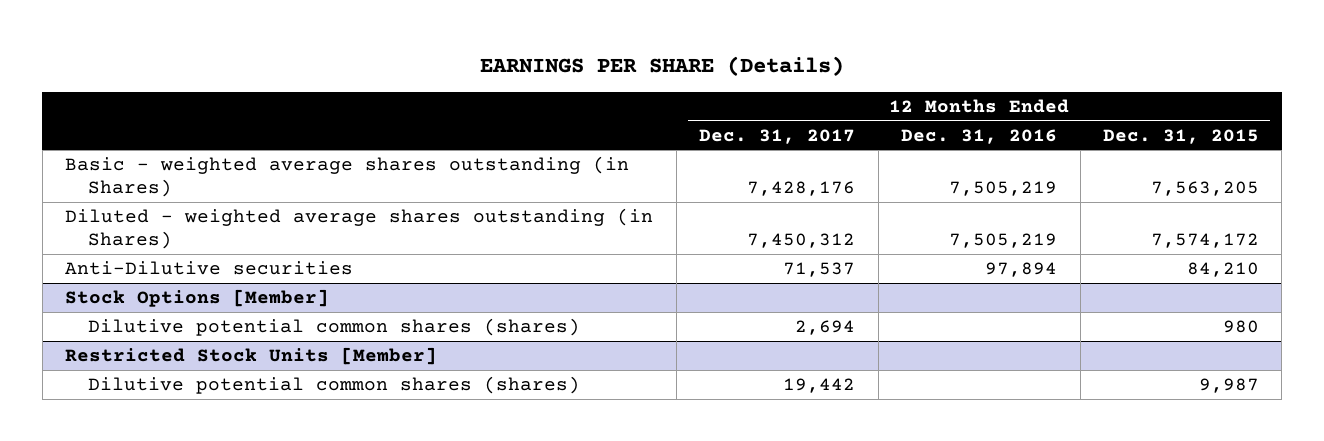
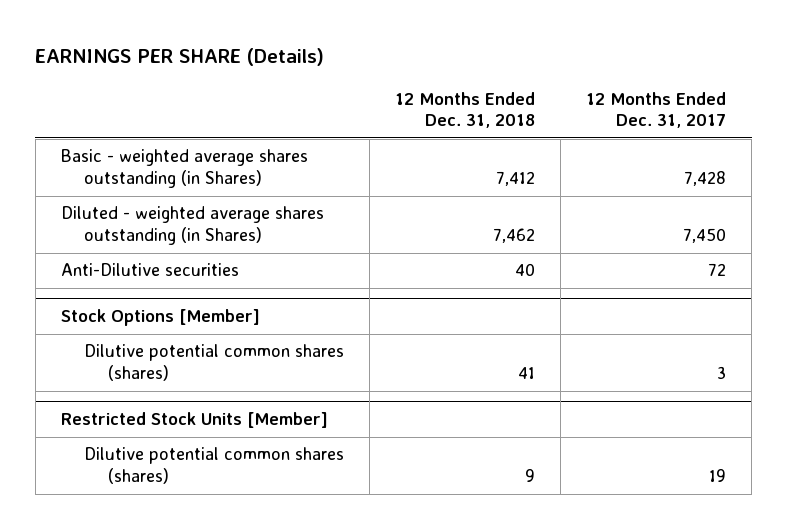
- | 12 Months Ended Dec. 31, 2017 | 12 Months Ended Dec. 31, 2016 | 12 Months Ended Dec. 31, 2015
+ | 12 Months Ended Dec. 31, 2018 | 12 Months Ended Dec. 31, 2017
- Basic - weighted average shares outstanding (in Shares) | 7,428,176 | 7,505,219 | 7,563,205
- Diluted - weighted average shares outstanding (in Shares) | 7,450,312 | 7,505,219 | 7,574,172
- Anti-Dilutive securities | 71,537 | 97,894 | 84,210
+ Basic - weighted average shares outstanding (in Shares) | 7,412 | 7,428
+ Diluted - weighted average shares outstanding (in Shares) | 7,462 | 7,450
+ Anti-Dilutive securities | 40 | 72
@ Stock Options [Member]
- Dilutive potential common shares (shares) | 2,694 | | 980
+ Dilutive potential common shares (shares) | 41 | 3
@ Restricted Stock Units [Member]
- Dilutive potential common shares (shares) | 19,442 | | 9,987
+ Dilutive potential common shares (shares) | 9 | 19

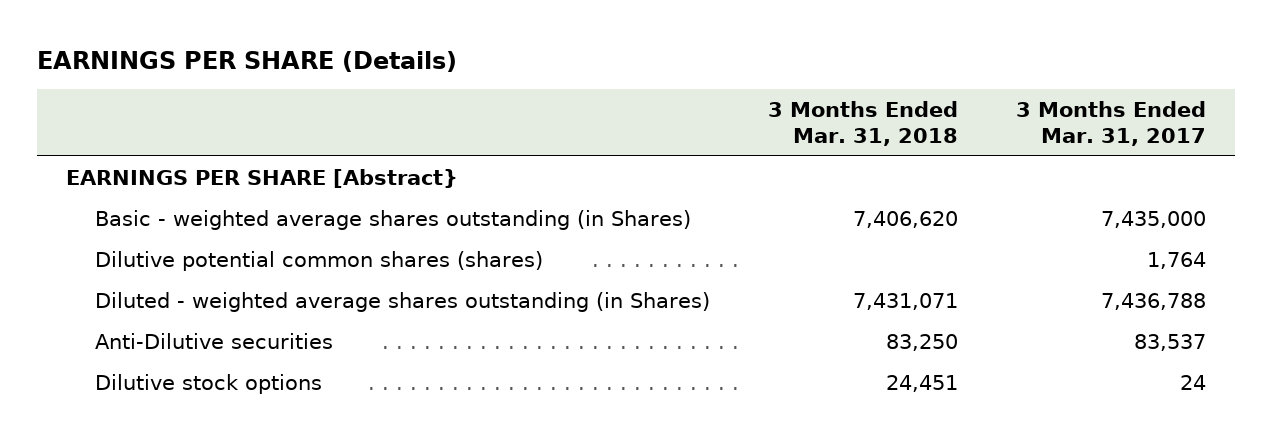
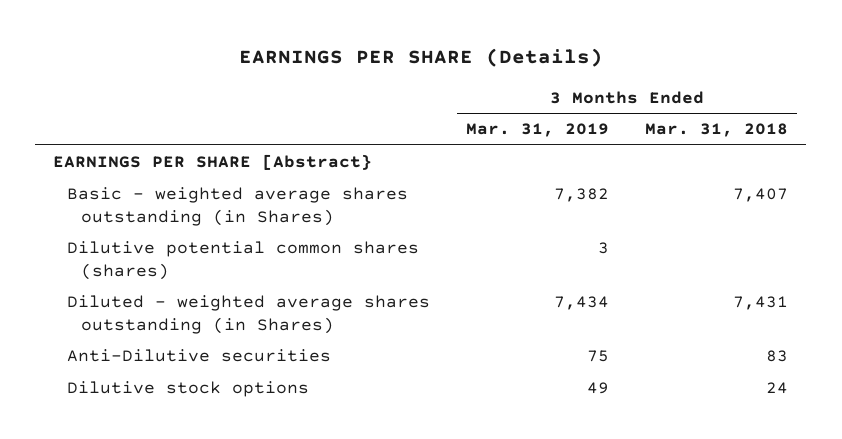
- | 3 Months Ended Mar. 31, 2018 | 3 Months Ended Mar. 31, 2017
+ | 3 Months Ended Mar. 31, 2019 | 3 Months Ended Mar. 31, 2018
- Basic - weighted average shares outstanding (in Shares) | 7,406,620 | 7,435,000
+ Basic - weighted average shares outstanding (in Shares) | 7,382 | 7,407
- Diluted - weighted average shares outstanding (in Shares) | 7,431,071 | 7,436,788
- Anti-Dilutive securities | 83,250 | 83,537
- Dilutive stock options | 24,451 | 24
+ Diluted - weighted average shares outstanding (in Shares) | 7,434 | 7,431
+ Anti-Dilutive securities | 75 | 83
+ Dilutive stock options | 49 | 24

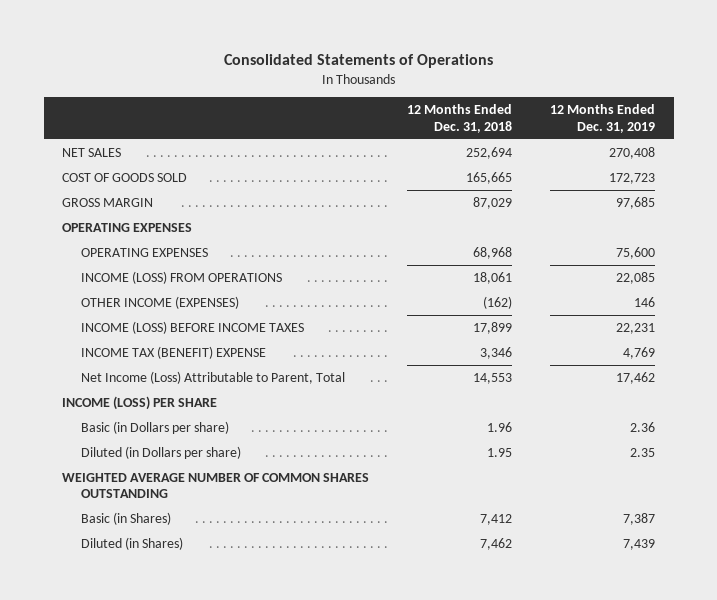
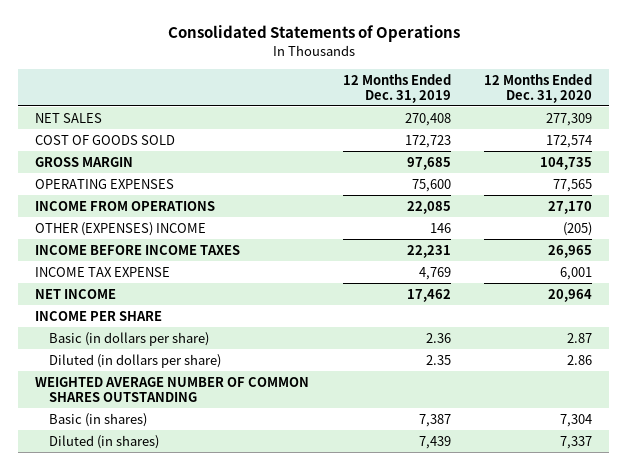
- | 12 Months Ended Dec. 31, 2018 | 12 Months Ended Dec. 31, 2019
+ | 12 Months Ended Dec. 31, 2019 | 12 Months Ended Dec. 31, 2020
- OPERATING EXPENSES
- INCOME (LOSS) FROM OPERATIONS | 18,061 | 22,085
- OTHER INCOME (EXPENSES) | (162) | 146
- INCOME (LOSS) BEFORE INCOME TAXES | 17,899 | 22,231
- INCOME TAX (BENEFIT) EXPENSE | 3,346 | 4,769
- Net Income (Loss) Attributable to Parent, Total | 14,553 | 17,462
- INCOME (LOSS) PER SHARE
- Basic (in Dollars per share) | 1.96 | 2.36
- Diluted (in Dollars per share) | 1.95 | 2.35
+ INCOME FROM OPERATIONS | 22,085 | 27,170
+ OTHER (EXPENSES) INCOME | 146 | (205)
+ INCOME BEFORE INCOME TAXES | 22,231 | 26,965
+ INCOME TAX EXPENSE | 4,769 | 6,001
+ NET INCOME | 17,462 | 20,964
+ INCOME PER SHARE
+ Basic (in dollars per share) | 2.36 | 2.87
+ Diluted (in dollars per share) | 2.35 | 2.86
- Basic (in Shares) | 7,412 | 7,387
- Diluted (in Shares) | 7,462 | 7,439
+ Basic (in shares) | 7,387 | 7,304
+ Diluted (in shares) | 7,439 | 7,337

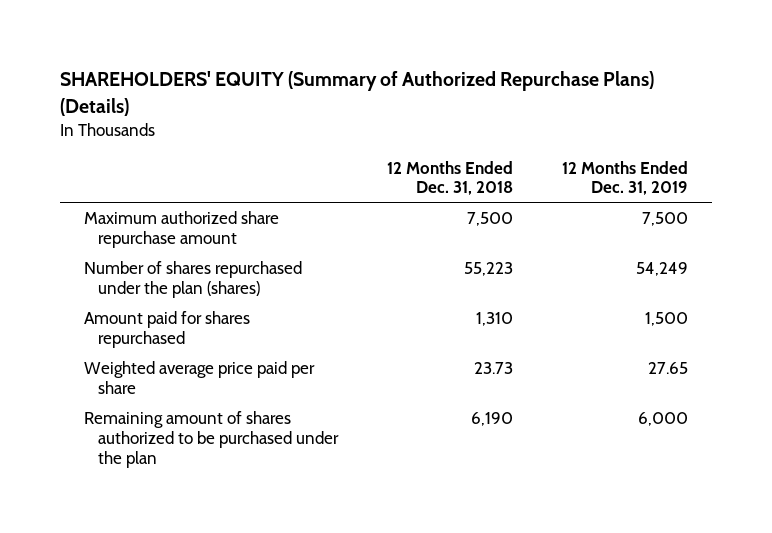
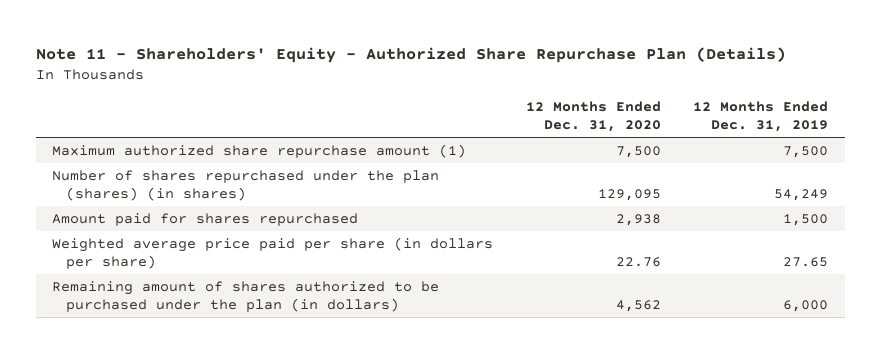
- SHAREHOLDERS' EQUITY (Summary of Authorized Repurchase Plans) (Details)
+ Note 11 - Shareholders' Equity - Authorized Share Repurchase Plan (Details)
- | 12 Months Ended Dec. 31, 2018 | 12 Months Ended Dec. 31, 2019
+ | 12 Months Ended Dec. 31, 2020 | 12 Months Ended Dec. 31, 2019
- Maximum authorized share repurchase amount | 7,500 | 7,500
- Number of shares repurchased under the plan (shares) | 55,223 | 54,249
+ Maximum authorized share repurchase amount (1) | 7,500 | 7,500
+ Number of shares repurchased under the plan (shares) (in shares) | 129,095 | 54,249
- Weighted average price paid per share | 23.73 | 27.65
- Remaining amount of shares authorized to be purchased under the plan | 6,190 | 6,000
+ Weighted average price paid per share (in dollars per share) | 22.76 | 27.65
+ Remaining amount of shares authorized to be purchased under the plan (in dollars) | 4,562 | 6,000

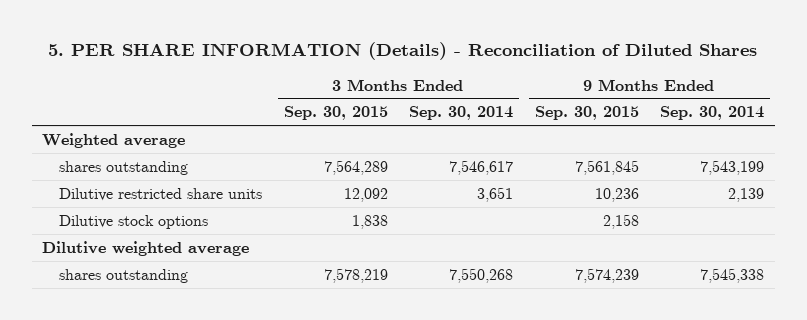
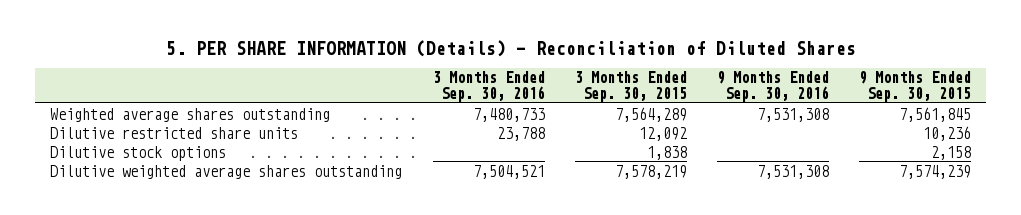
- | 3 Months Ended Sep. 30, 2015 | 3 Months Ended Sep. 30, 2014 | 9 Months Ended Sep. 30, 2015 | 9 Months Ended Sep. 30, 2014
+ | 3 Months Ended Sep. 30, 2016 | 3 Months Ended Sep. 30, 2015 | 9 Months Ended Sep. 30, 2016 | 9 Months Ended Sep. 30, 2015
- Weighted average
- shares outstanding | 7,564,289 | 7,546,617 | 7,561,845 | 7,543,199
+ Weighted average shares outstanding | 7,480,733 | 7,564,289 | 7,531,308 | 7,561,845
- Dilutive weighted average
- shares outstanding | 7,578,219 | 7,550,268 | 7,574,239 | 7,545,338
+ Dilutive weighted average shares outstanding | 7,504,521 | 7,578,219 | 7,531,308 | 7,574,239

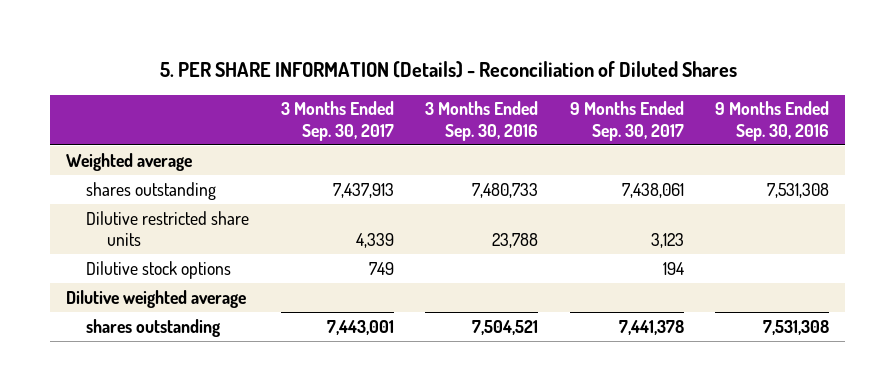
- | 3 Months Ended Sep. 30, 2016 | 3 Months Ended Sep. 30, 2015 | 9 Months Ended Sep. 30, 2016 | 9 Months Ended Sep. 30, 2015
+ | 3 Months Ended Sep. 30, 2017 | 3 Months Ended Sep. 30, 2016 | 9 Months Ended Sep. 30, 2017 | 9 Months Ended Sep. 30, 2016
- Weighted average shares outstanding | 7,480,733 | 7,564,289 | 7,531,308 | 7,561,845
+ Weighted average
+ shares outstanding | 7,437,913 | 7,480,733 | 7,438,061 | 7,531,308
- Dilutive weighted average shares outstanding | 7,504,521 | 7,578,219 | 7,531,308 | 7,574,239
+ Dilutive weighted average
+ shares outstanding | 7,443,001 | 7,504,521 | 7,441,378 | 7,531,308

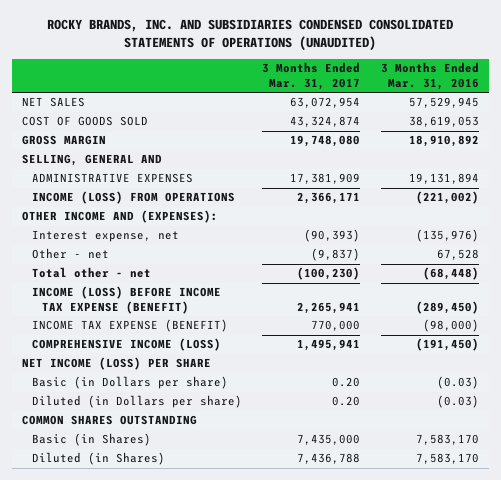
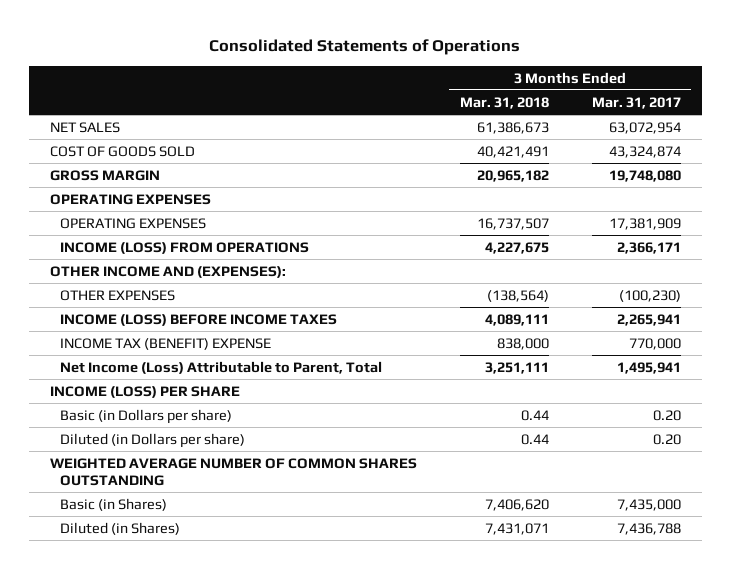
- ROCKY BRANDS, INC. AND SUBSIDIARIES CONDENSED CONSOLIDATED STATEMENTS OF OPERATIONS (UNAUDITED)
+ Consolidated Statements of Operations
- | 3 Months Ended Mar. 31, 2017 | 3 Months Ended Mar. 31, 2016
+ | 3 Months Ended Mar. 31, 2018 | 3 Months Ended Mar. 31, 2017
- SELLING, GENERAL AND
- ADMINISTRATIVE EXPENSES | 17,381,909 | 19,131,894
+ OPERATING EXPENSES
+ OPERATING EXPENSES | 16,737,507 | 17,381,909
- Interest expense, net | (90,393) | (135,976)
- Other - net | (9,837) | 67,528
- Total other - net | (100,230) | (68,448)
- INCOME (LOSS) BEFORE INCOME TAX EXPENSE (BENEFIT) | 2,265,941 | (289,450)
- INCOME TAX EXPENSE (BENEFIT) | 770,000 | (98,000)
- COMPREHENSIVE INCOME (LOSS) | 1,495,941 | (191,450)
- NET INCOME (LOSS) PER SHARE
+ OTHER EXPENSES | (138,564) | (100,230)
+ INCOME (LOSS) BEFORE INCOME TAXES | 4,089,111 | 2,265,941
+ INCOME TAX (BENEFIT) EXPENSE | 838,000 | 770,000
+ Net Income (Loss) Attributable to Parent, Total | 3,251,111 | 1,495,941
+ INCOME (LOSS) PER SHARE
- COMMON SHARES OUTSTANDING
+ WEIGHTED AVERAGE NUMBER OF COMMON SHARES OUTSTANDING

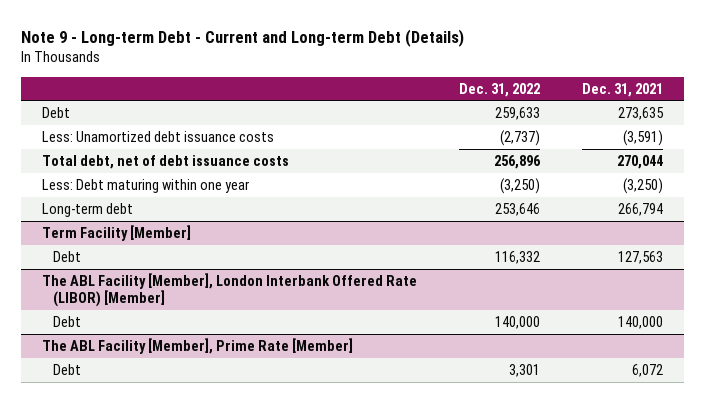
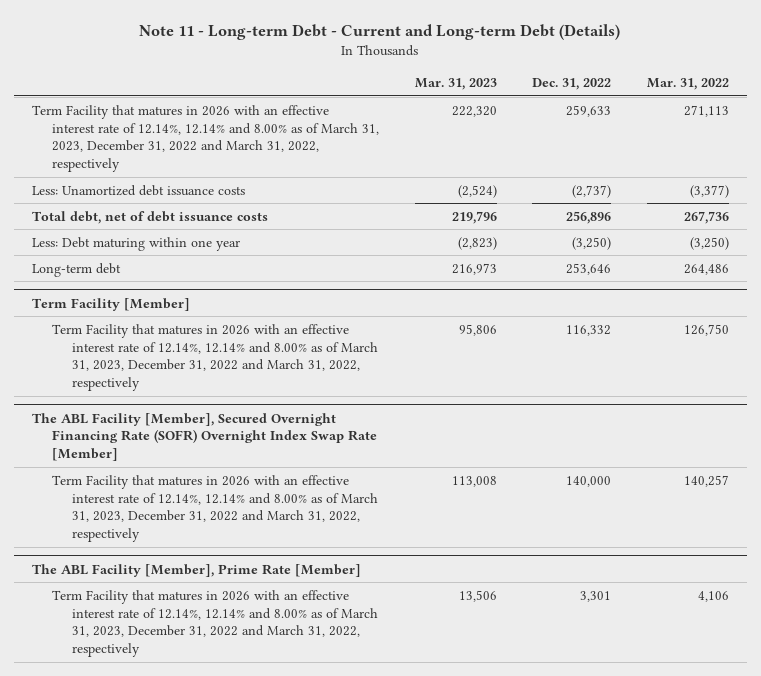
- Note 9 - Long-term Debt - Current and Long-term Debt (Details)
+ Note 11 - Long-term Debt - Current and Long-term Debt (Details)
- | Dec. 31, 2022 | Dec. 31, 2021
+ | Mar. 31, 2023 | Dec. 31, 2022 | Mar. 31, 2022
- Debt | 259,633 | 273,635
+ Term Facility that matures in 2026 with an effective interest rate of 12.14%, 12.14% and 8.00% as of March 31, 2023, December 31, 2022 and March 31, 2022, respectively | 222,320 | 259,633 | 271,113
@ Term Facility [Member]
- Debt | 116,332 | 127,563
- The ABL Facility [Member], London Interbank Offered Rate (LIBOR) [Member]
- Debt | 140,000 | 140,000
@ Term Facility [Member]
+ Term Facility that matures in 2026 with an effective interest rate of 12.14%, 12.14% and 8.00% as of March 31, 2023, December 31, 2022 and March 31, 2022, respectively | 95,806 | 116,332 | 126,750
+ The ABL Facility [Member], Secured Overnight Financing Rate (SOFR) Overnight Index Swap Rate [Member]
+ Term Facility that matures in 2026 with an effective interest rate of 12.14%, 12.14% and 8.00% as of March 31, 2023, December 31, 2022 and March 31, 2022, respectively | 113,008 | 140,000 | 140,257
@ The ABL Facility [Member], Prime Rate [Member]
- Debt | 3,301 | 6,072
+ Term Facility that matures in 2026 with an effective interest rate of 12.14%, 12.14% and 8.00% as of March 31, 2023, December 31, 2022 and March 31, 2022, respectively | 13,506 | 3,301 | 4,106

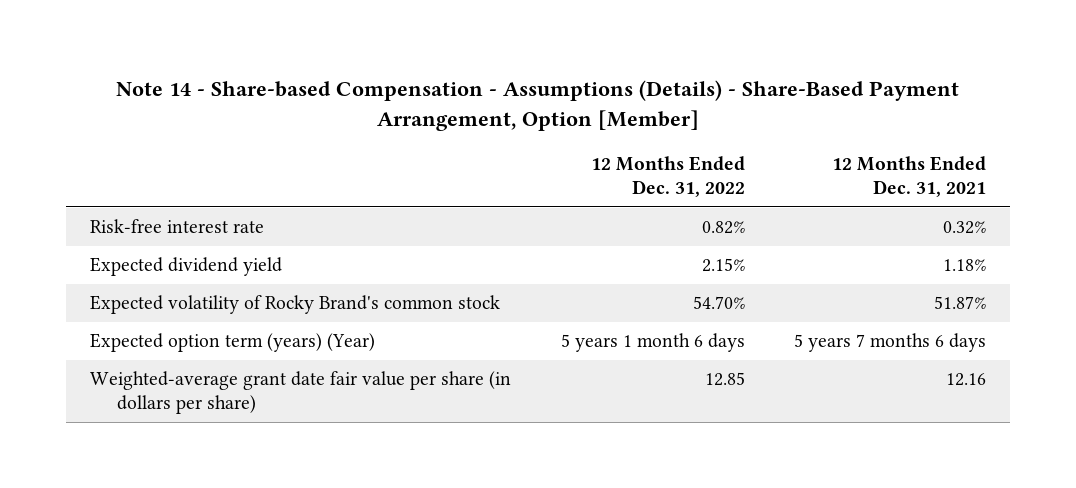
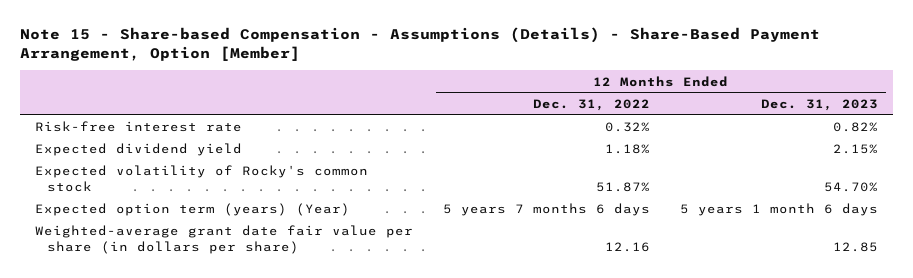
- Note 14 - Share-based Compensation - Assumptions (Details) - Share-Based Payment Arrangement, Option [Member]
+ Note 15 - Share-based Compensation - Assumptions (Details) - Share-Based Payment Arrangement, Option [Member]
- | 12 Months Ended Dec. 31, 2022 | 12 Months Ended Dec. 31, 2021
+ | 12 Months Ended Dec. 31, 2022 | 12 Months Ended Dec. 31, 2023
- Risk-free interest rate | 0.82% | 0.32%
- Expected dividend yield | 2.15% | 1.18%
- Expected volatility of Rocky Brand's common stock | 54.70% | 51.87%
- Expected option term (years) (Year) | 5 years 1 month 6 days | 5 years 7 months 6 days
- Weighted-average grant date fair value per share (in dollars per share) | 12.85 | 12.16
+ Risk-free interest rate | 0.32% | 0.82%
+ Expected dividend yield | 1.18% | 2.15%
+ Expected volatility of Rocky's common stock | 51.87% | 54.70%
+ Expected option term (years) (Year) | 5 years 7 months 6 days | 5 years 1 month 6 days
+ Weighted-average grant date fair value per share (in dollars per share) | 12.16 | 12.85

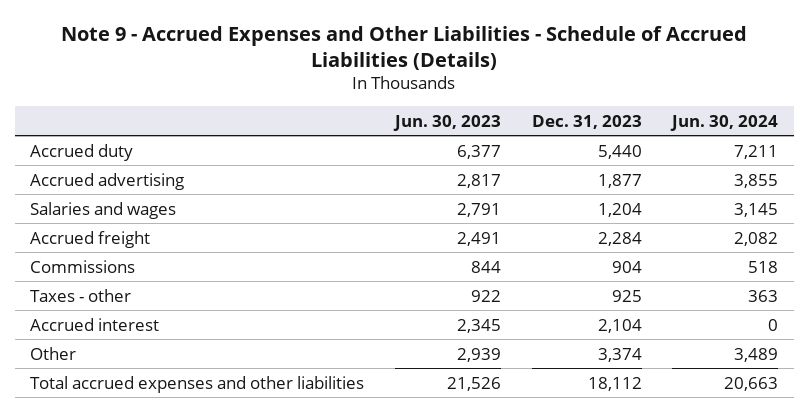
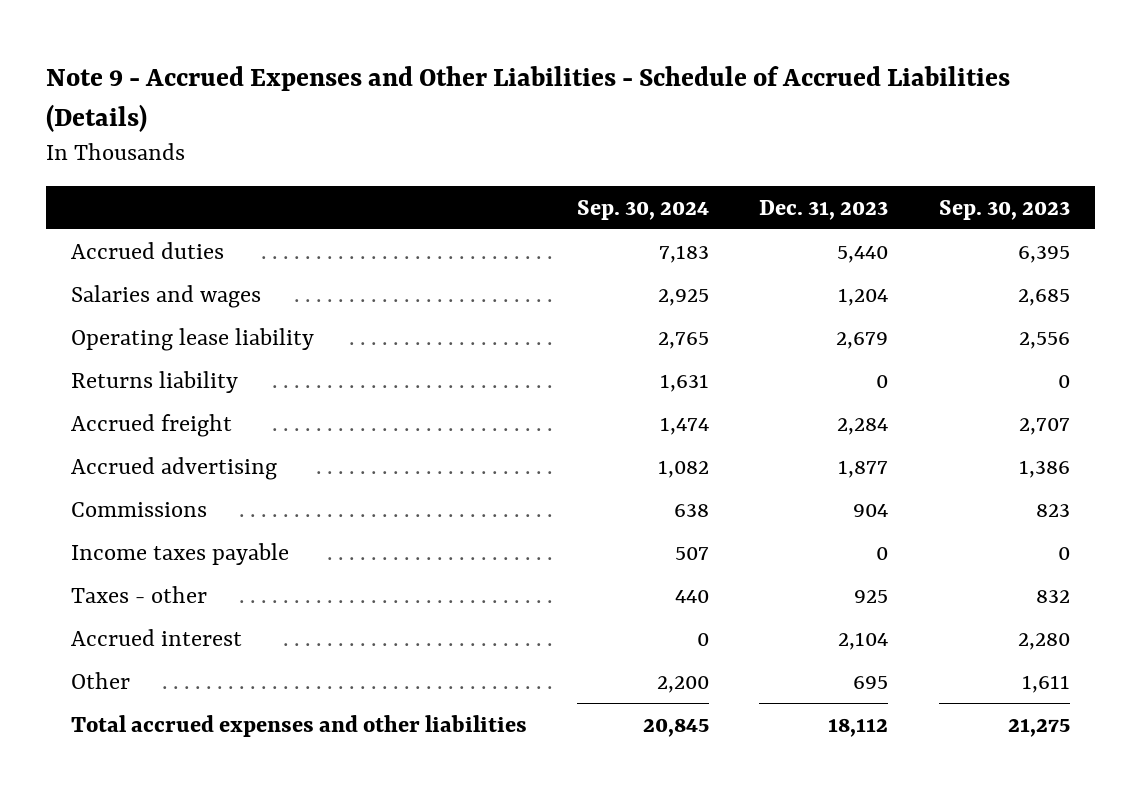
- | Jun. 30, 2023 | Dec. 31, 2023 | Jun. 30, 2024
+ | Sep. 30, 2024 | Dec. 31, 2023 | Sep. 30, 2023
- Accrued duty | 6,377 | 5,440 | 7,211
+ Accrued duties | 7,183 | 5,440 | 6,395
+ Operating lease liability | 2,765 | 2,679 | 2,556
+ Returns liability | 1,631 | 0 | 0
moved down: Accrued advertising | 1,082 | 1,877 | 1,386
+ Income taxes payable | 507 | 0 | 0
- Other | 2,939 | 3,374 | 3,489
+ Other | 2,200 | 695 | 1,611

